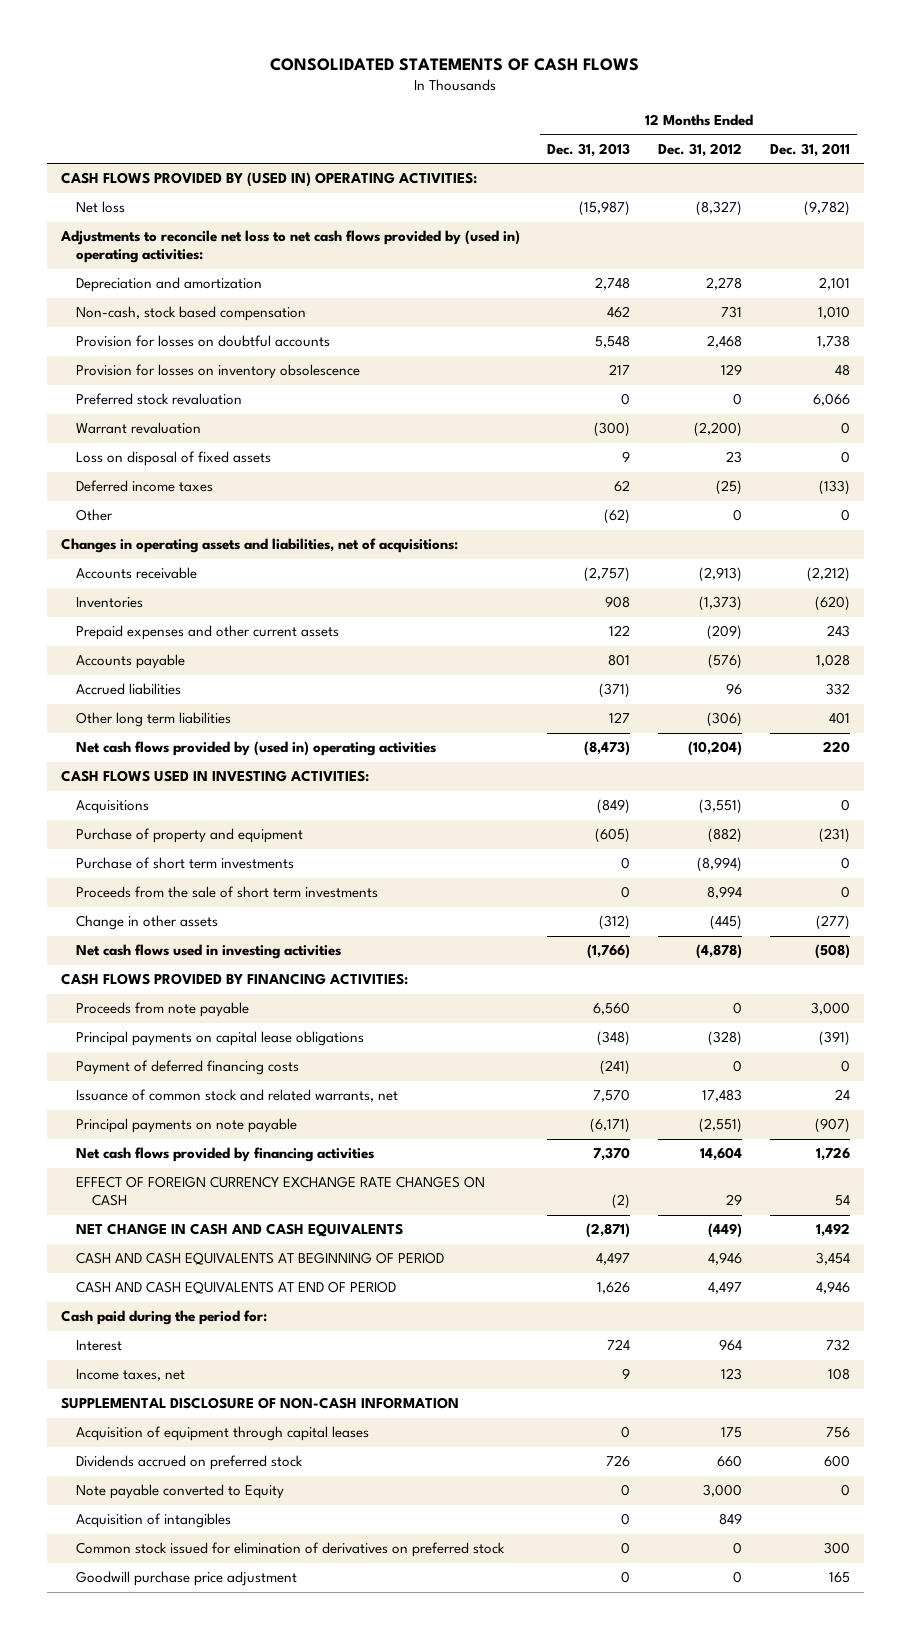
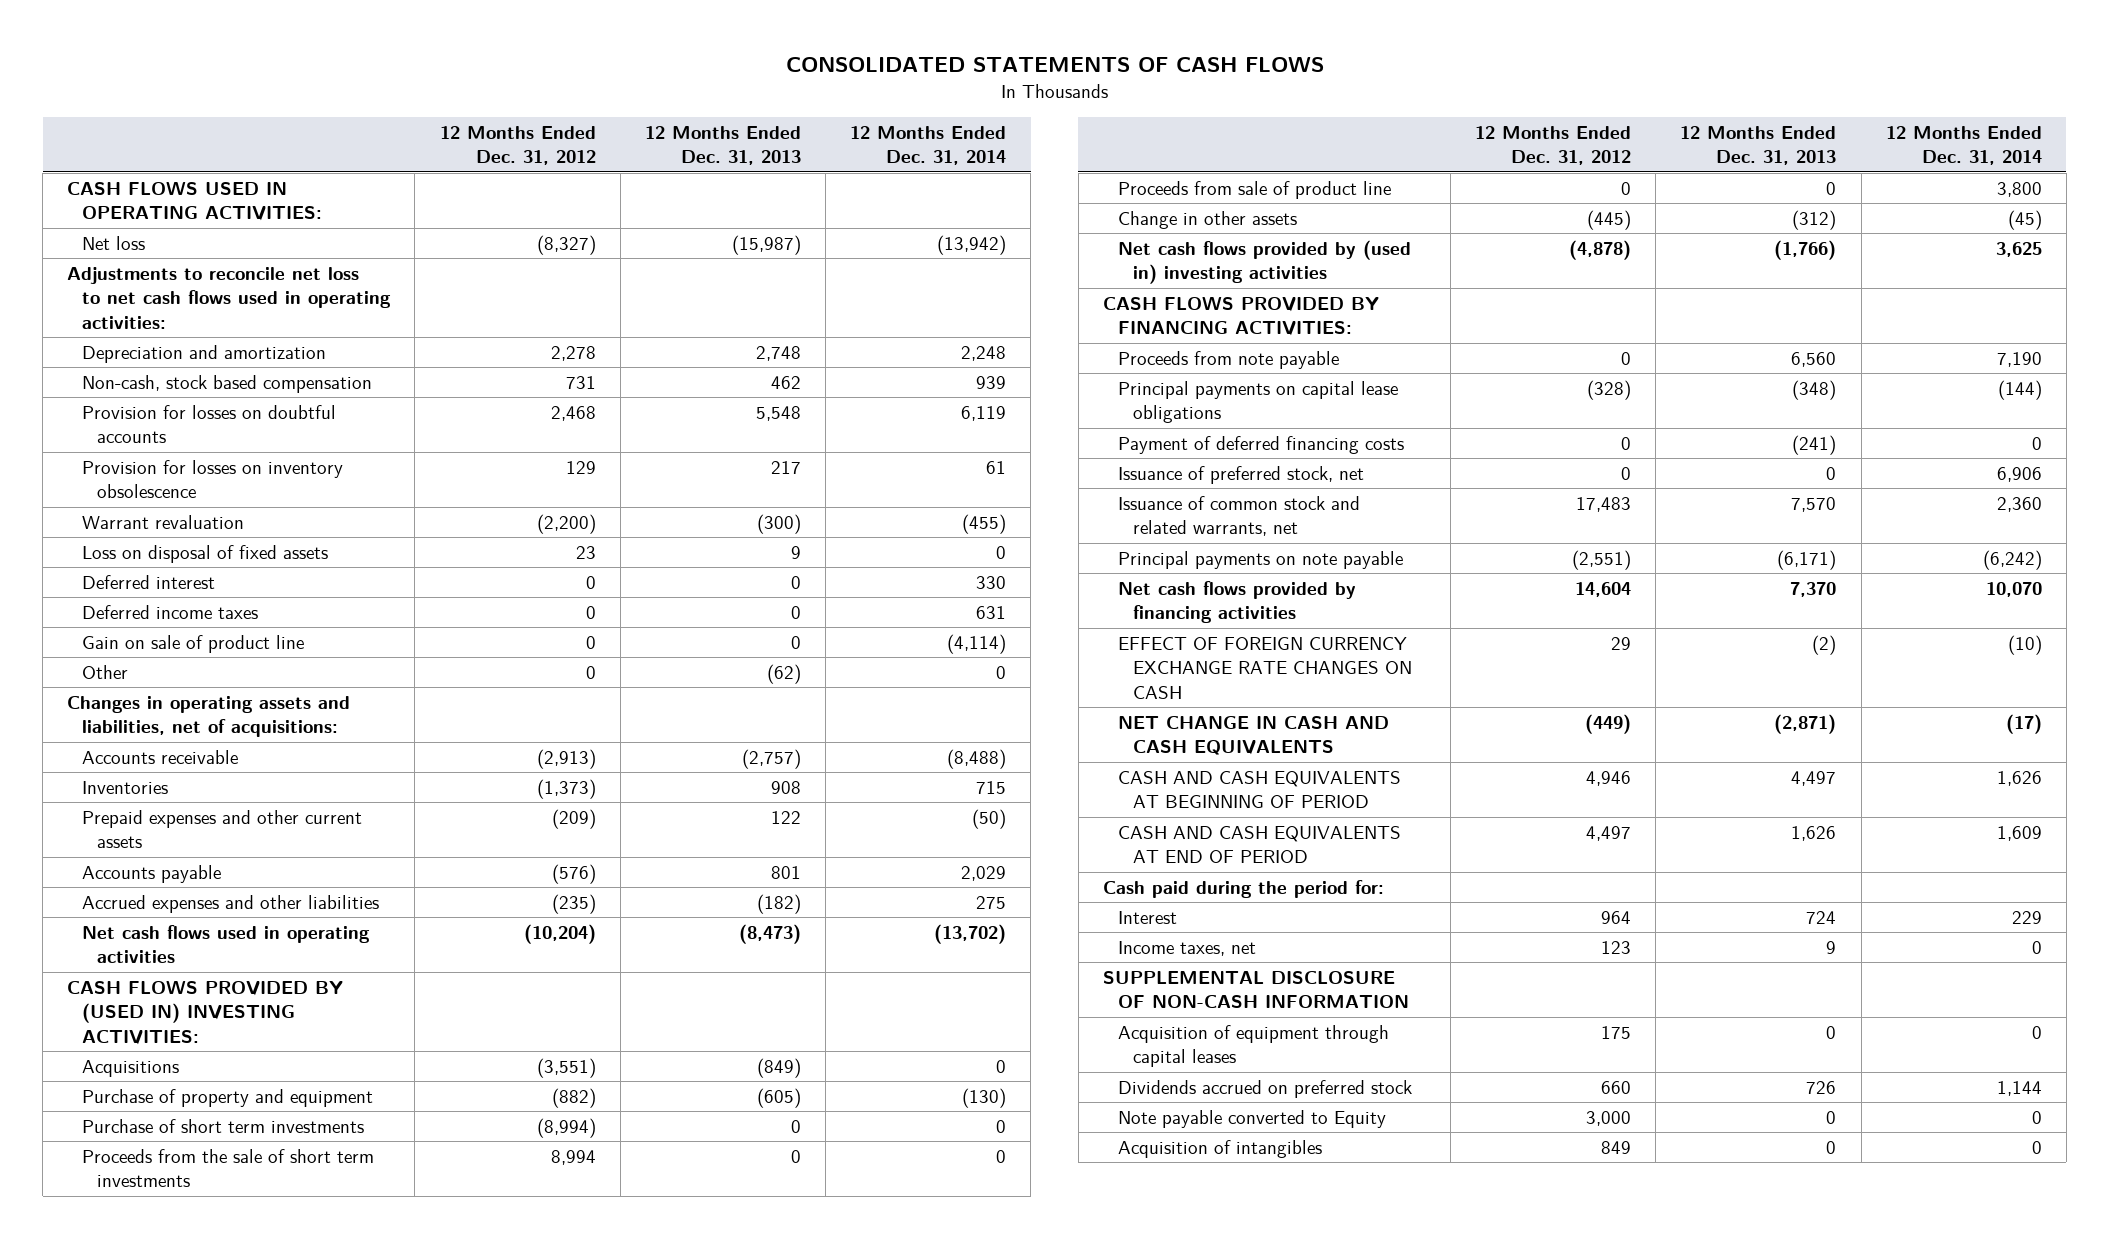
- | 12 Months Ended Dec. 31, 2013 | 12 Months Ended Dec. 31, 2012 | 12 Months Ended Dec. 31, 2011
+ | 12 Months Ended Dec. 31, 2012 | 12 Months Ended Dec. 31, 2013 | 12 Months Ended Dec. 31, 2014
- CASH FLOWS PROVIDED BY (USED IN) OPERATING ACTIVITIES:
+ CASH FLOWS USED IN OPERATING ACTIVITIES:
- Adjustments to reconcile net loss to net cash flows provided by (used in) operating activities:
+ Adjustments to reconcile net loss to net cash flows used in operating activities:
- Preferred stock revaluation | 0 | 0 | 6,066
- Deferred income taxes | 62 | (25) | (133)
+ Deferred interest | 0 | 0 | 330
+ Deferred income taxes | 0 | 0 | 631
+ Gain on sale of product line | 0 | 0 | (4,114)
- Accrued liabilities | (371) | 96 | 332
- Other long term liabilities | 127 | (306) | 401
- Net cash flows provided by (used in) operating activities | (8,473) | (10,204) | 220
- CASH FLOWS USED IN INVESTING ACTIVITIES:
+ Accrued expenses and other liabilities | (235) | (182) | 275
+ Net cash flows used in operating activities | (10,204) | (8,473) | (13,702)
+ CASH FLOWS PROVIDED BY (USED IN) INVESTING ACTIVITIES:
+ Proceeds from sale of product line | 0 | 0 | 3,800
- Net cash flows used in investing activities | (1,766) | (4,878) | (508)
+ Net cash flows provided by (used in) investing activities | (4,878) | (1,766) | 3,625
+ Issuance of preferred stock, net | 0 | 0 | 6,906
- Common stock issued for elimination of derivatives on preferred stock | 0 | 0 | 300
- Goodwill purchase price adjustment | 0 | 0 | 165

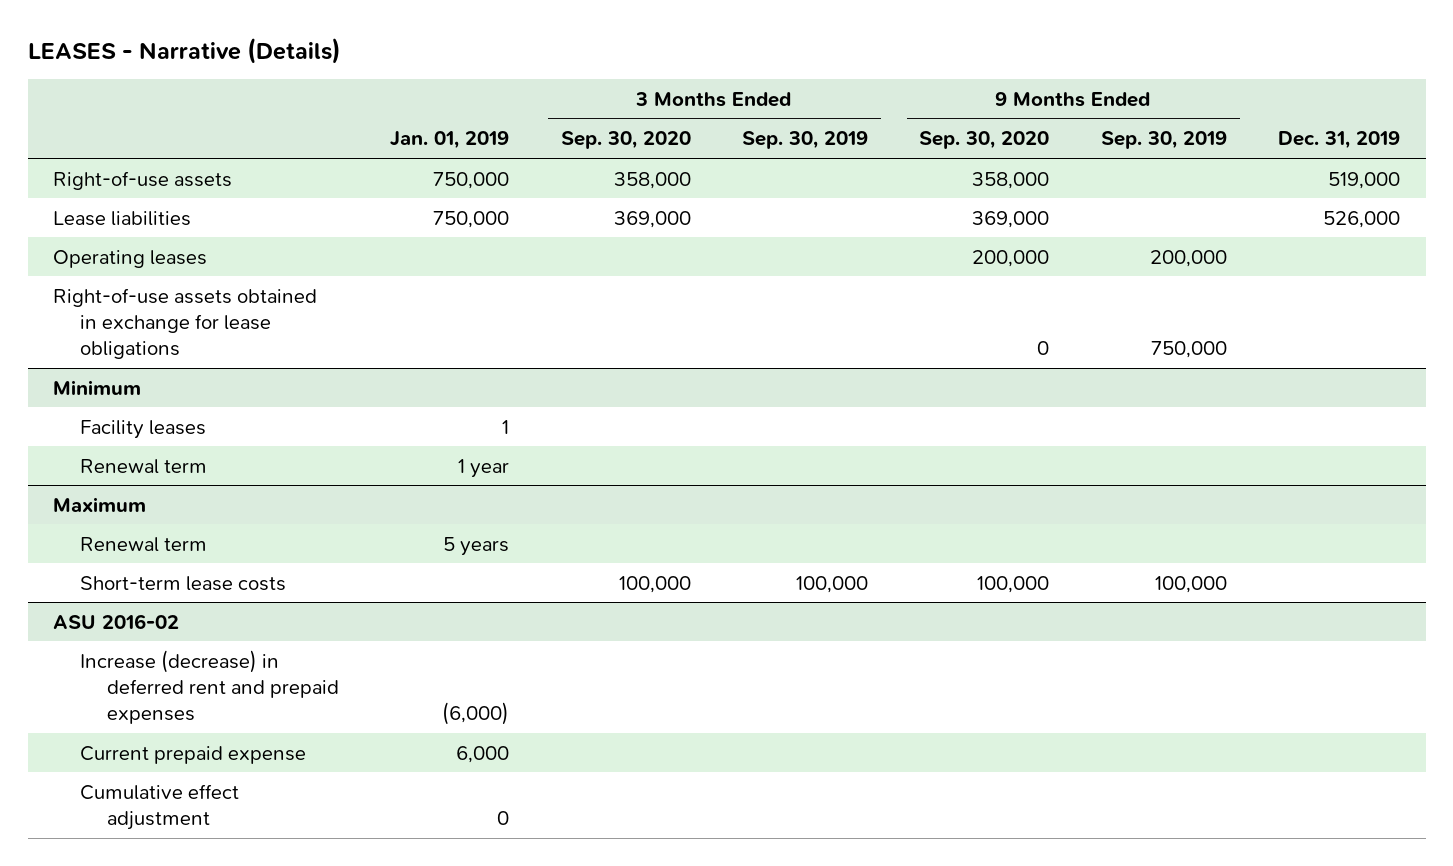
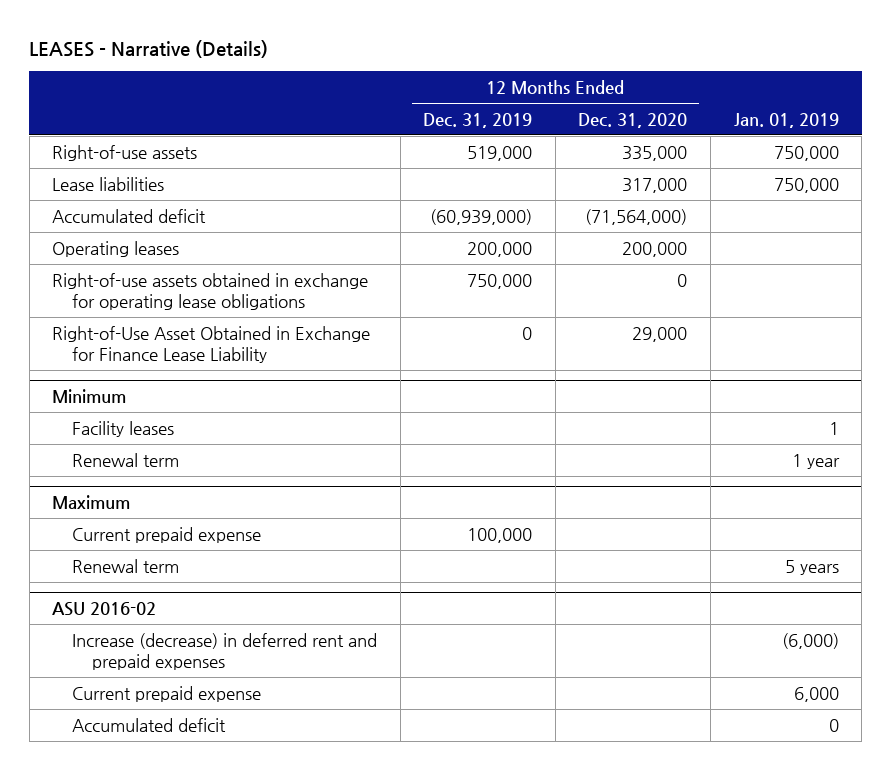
- | Jan. 01, 2019 | 3 Months Ended Sep. 30, 2020 | 3 Months Ended Sep. 30, 2019 | 9 Months Ended Sep. 30, 2020 | 9 Months Ended Sep. 30, 2019 | Dec. 31, 2019
+ | 12 Months Ended Dec. 31, 2019 | 12 Months Ended Dec. 31, 2020 | Jan. 01, 2019
+ Accumulated deficit | (60,939,000) | (71,564,000) |
- Right-of-use assets obtained in exchange for lease obligations | | | | 0 | 750,000 |
+ Right-of-use assets obtained in exchange for operating lease obligations | 750,000 | 0 |
+ Right-of-Use Asset Obtained in Exchange for Finance Lease Liability | 0 | 29,000 |
@ Maximum
+ Current prepaid expense | 100,000 | |
- Short-term lease costs | | 100,000 | 100,000 | 100,000 | 100,000 |
@ ASU 2016-02
- Cumulative effect adjustment | 0 | | | | |
+ Accumulated deficit | | | 0

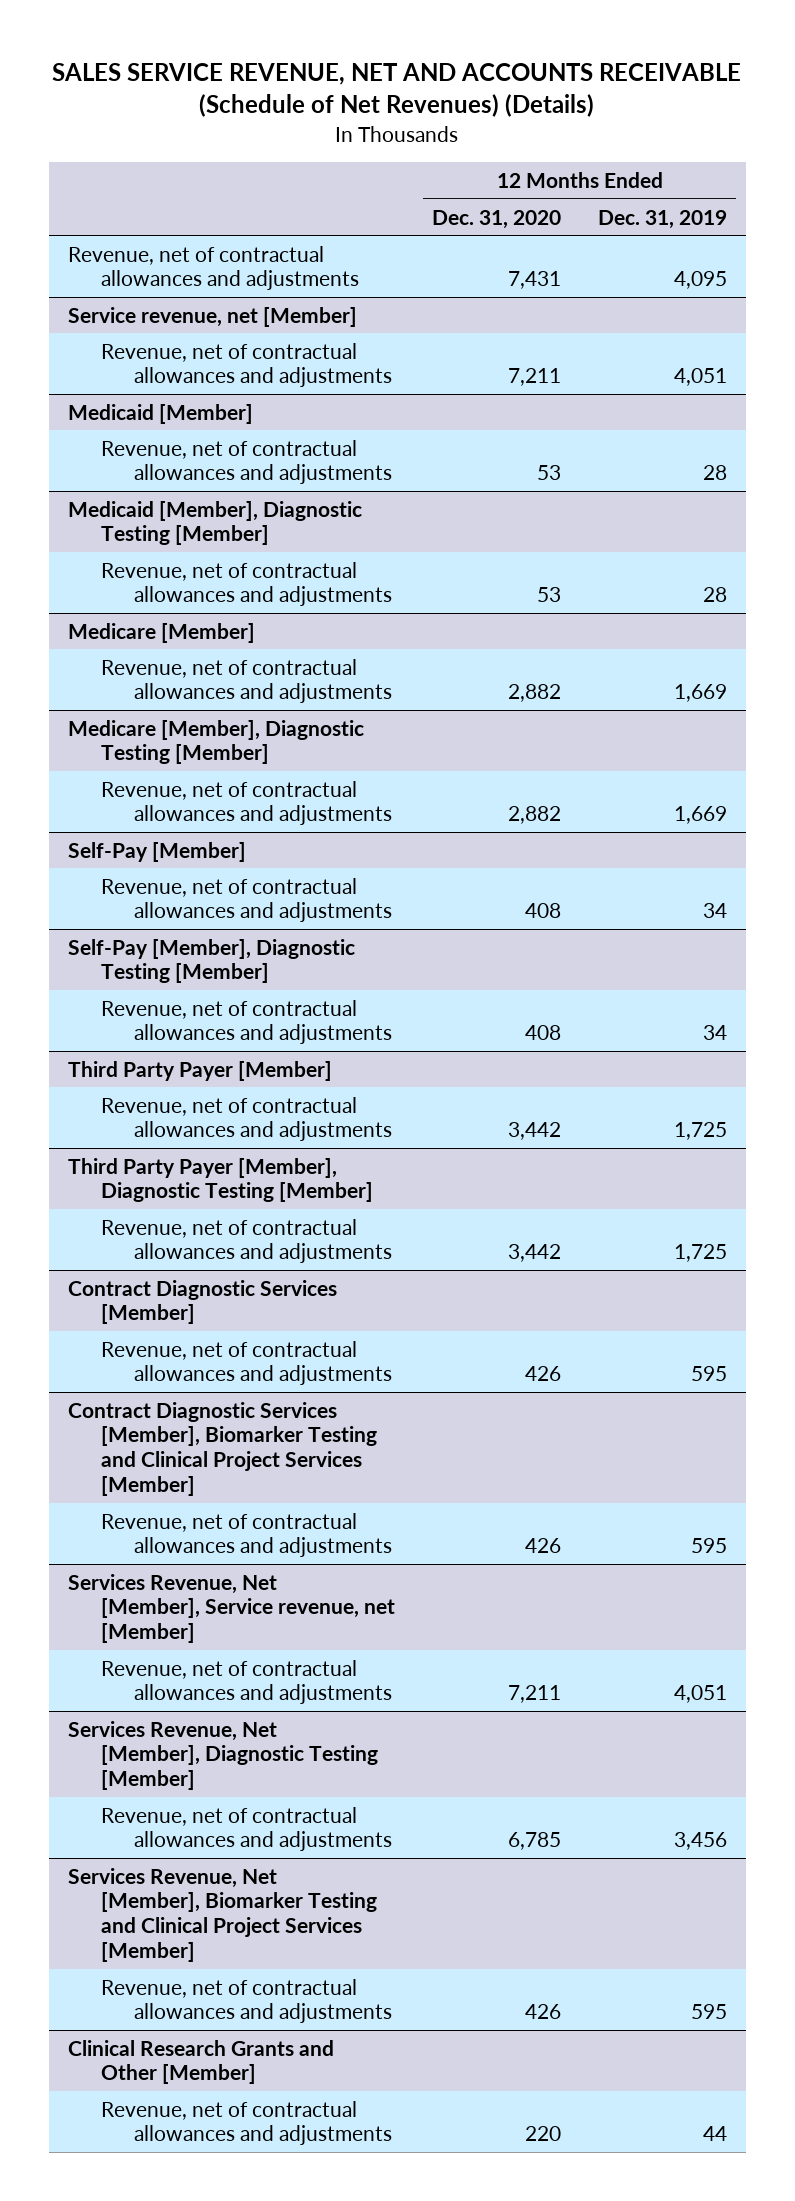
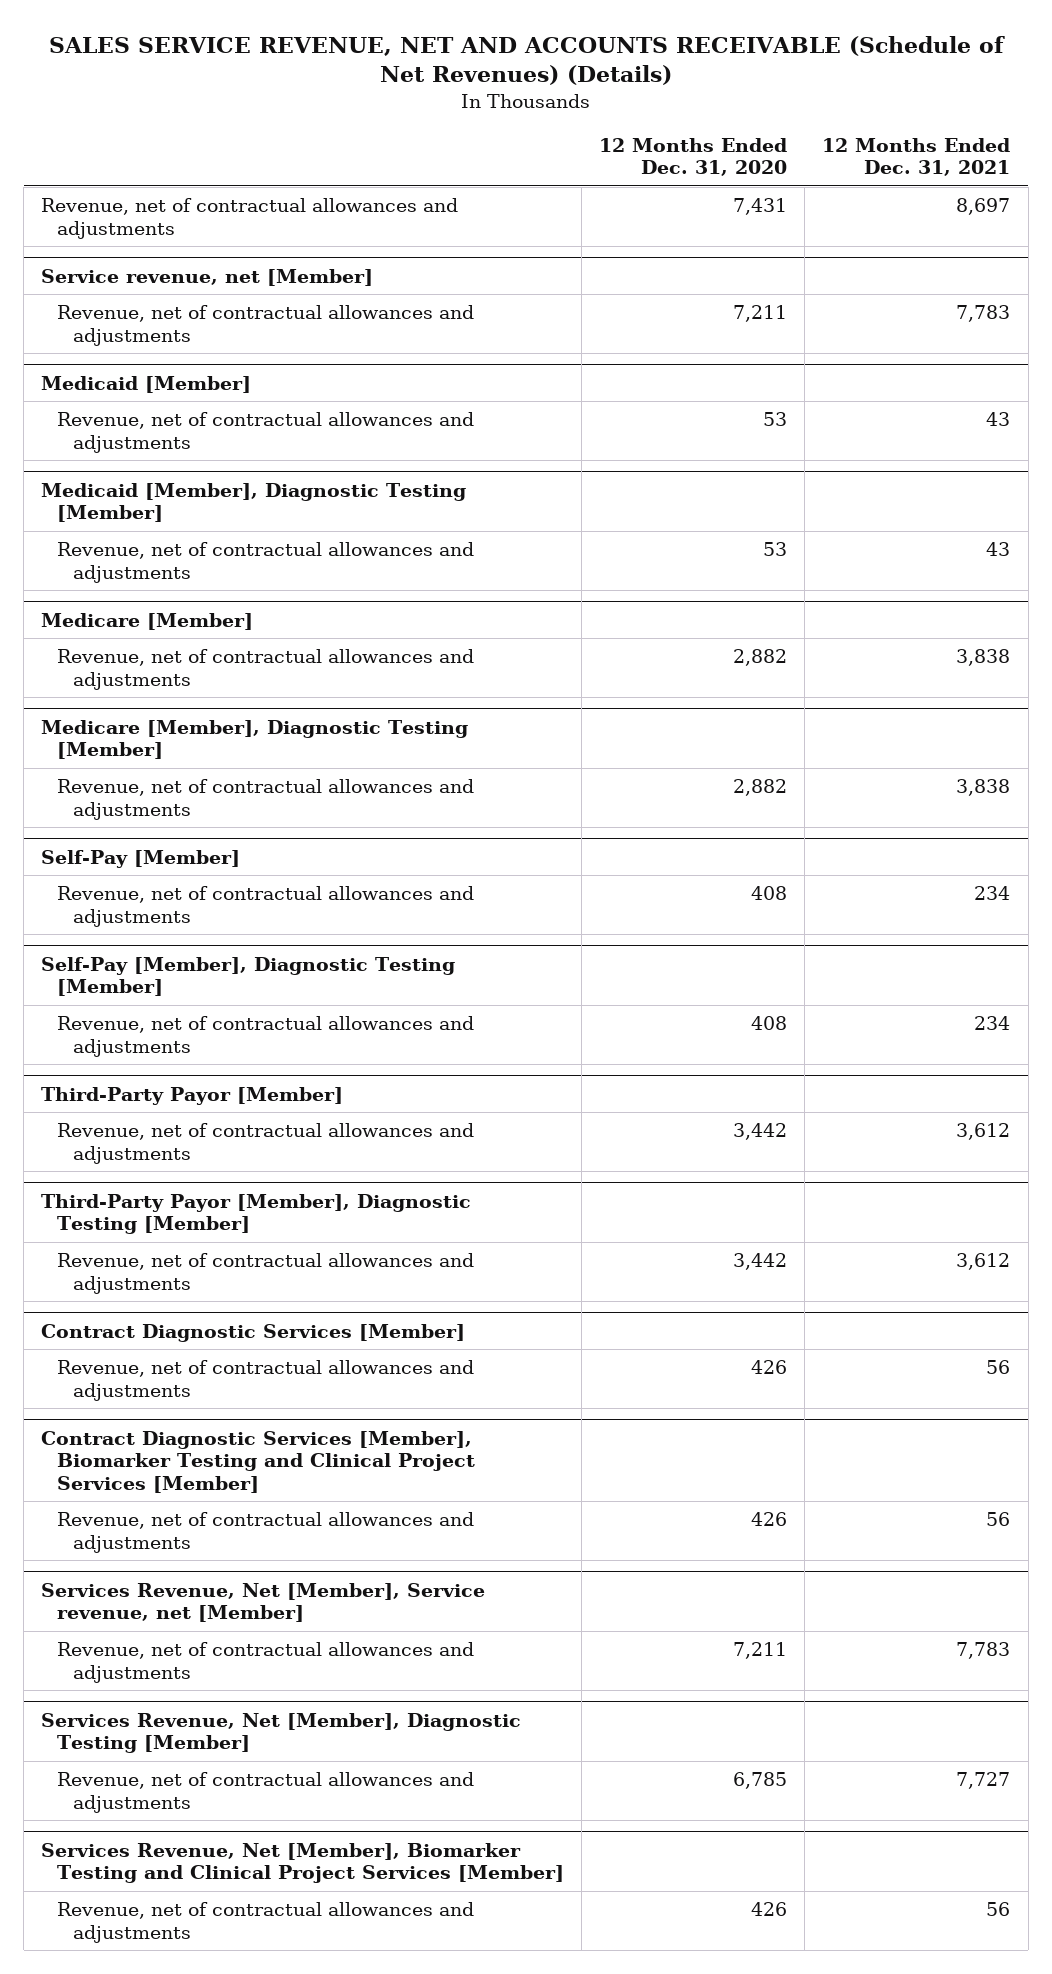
- | 12 Months Ended Dec. 31, 2020 | 12 Months Ended Dec. 31, 2019
+ | 12 Months Ended Dec. 31, 2020 | 12 Months Ended Dec. 31, 2021
- Third Party Payer [Member]
+ Third-Party Payor [Member]
- Third Party Payer [Member], Diagnostic Testing [Member]
+ Third-Party Payor [Member], Diagnostic Testing [Member]
- Clinical Research Grants and Other [Member]
- Revenue, net of contractual allowances and adjustments | 220 | 44

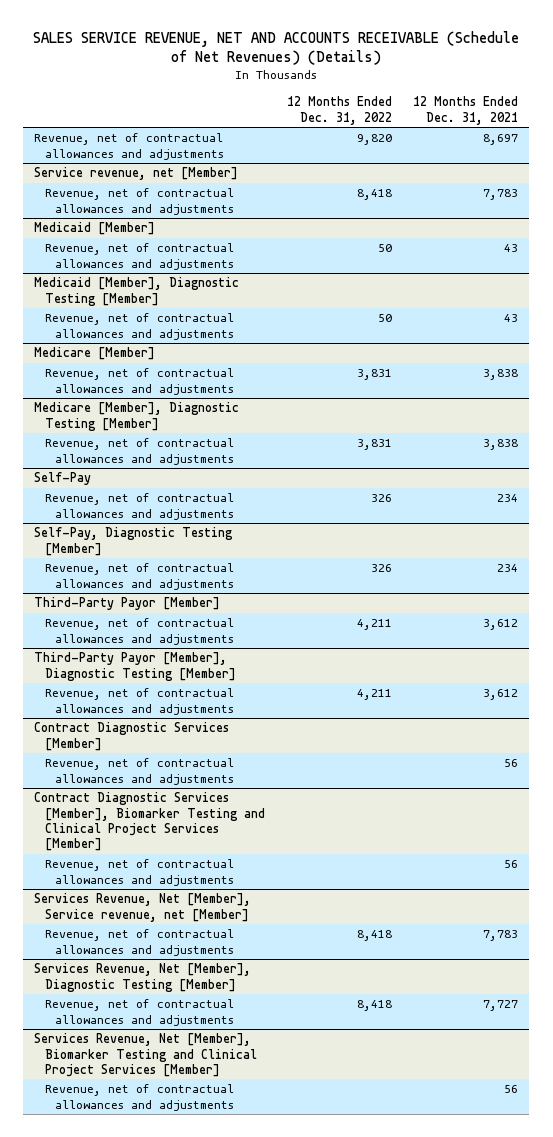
- | 12 Months Ended Dec. 31, 2020 | 12 Months Ended Dec. 31, 2021
+ | 12 Months Ended Dec. 31, 2022 | 12 Months Ended Dec. 31, 2021
- Self-Pay [Member]
+ Self-Pay
- Self-Pay [Member], Diagnostic Testing [Member]
+ Self-Pay, Diagnostic Testing [Member]

